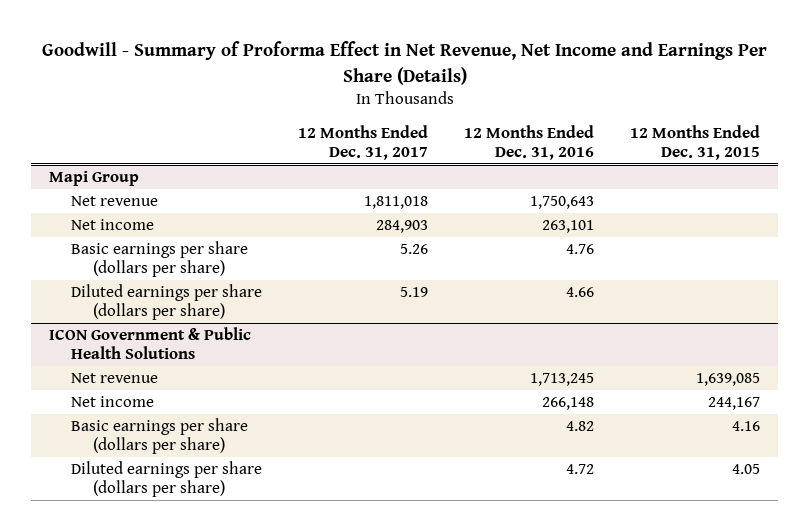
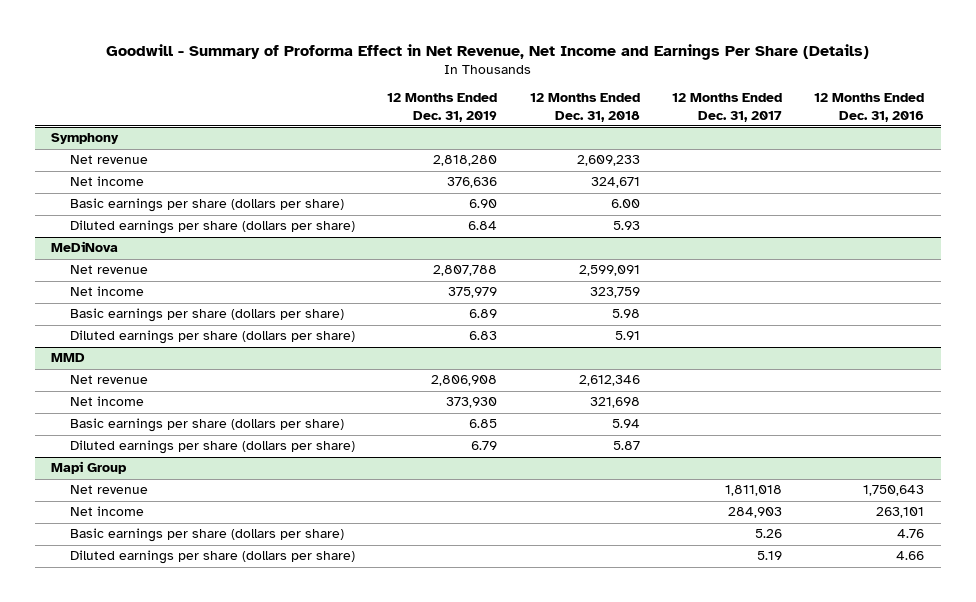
- | 12 Months Ended Dec. 31, 2017 | 12 Months Ended Dec. 31, 2016 | 12 Months Ended Dec. 31, 2015
+ | 12 Months Ended Dec. 31, 2019 | 12 Months Ended Dec. 31, 2018 | 12 Months Ended Dec. 31, 2017 | 12 Months Ended Dec. 31, 2016
+ Symphony
+ Net revenue | 2,818,280 | 2,609,233 | |
+ Net income | 376,636 | 324,671 | |
+ Basic earnings per share (dollars per share) | 6.90 | 6.00 | |
+ Diluted earnings per share (dollars per share) | 6.84 | 5.93 | |
+ MeDiNova
+ Net revenue | 2,807,788 | 2,599,091 | |
+ Net income | 375,979 | 323,759 | |
+ Basic earnings per share (dollars per share) | 6.89 | 5.98 | |
+ Diluted earnings per share (dollars per share) | 6.83 | 5.91 | |
+ MMD
+ Net revenue | 2,806,908 | 2,612,346 | |
+ Net income | 373,930 | 321,698 | |
+ Basic earnings per share (dollars per share) | 6.85 | 5.94 | |
+ Diluted earnings per share (dollars per share) | 6.79 | 5.87 | |
- ICON Government & Public Health Solutions
- Net revenue | | 1,713,245 | 1,639,085
- Net income | | 266,148 | 244,167
- Basic earnings per share (dollars per share) | | 4.82 | 4.16
- Diluted earnings per share (dollars per share) | | 4.72 | 4.05

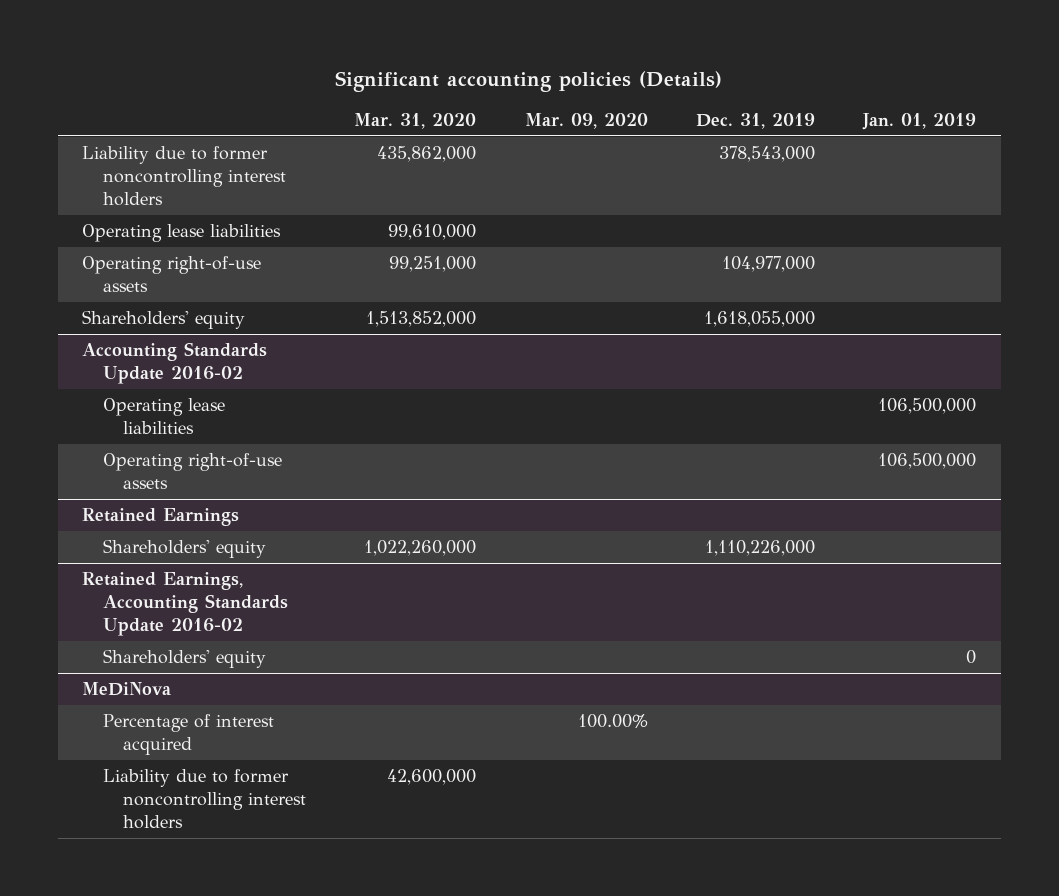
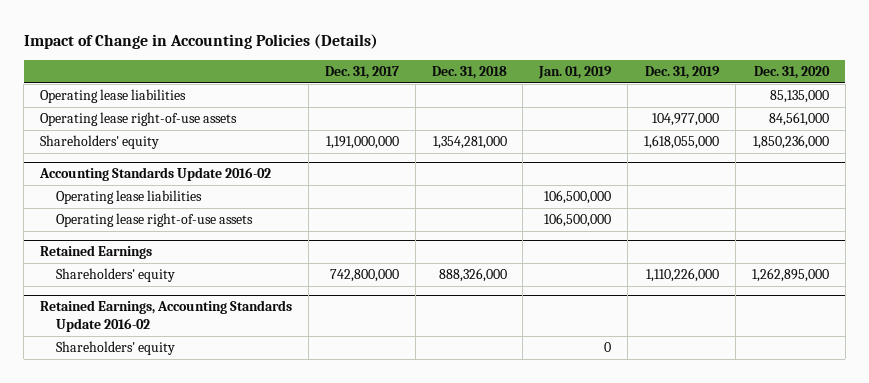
- Significant accounting policies (Details)
+ Impact of Change in Accounting Policies (Details)
- | Mar. 31, 2020 | Mar. 09, 2020 | Dec. 31, 2019 | Jan. 01, 2019
+ | Dec. 31, 2017 | Dec. 31, 2018 | Jan. 01, 2019 | Dec. 31, 2019 | Dec. 31, 2020
- Liability due to former noncontrolling interest holders | 435,862,000 | | 378,543,000 |
- Operating right-of-use assets | 99,251,000 | | 104,977,000 |
+ Operating lease right-of-use assets | | | | 104,977,000 | 84,561,000
@ Accounting Standards Update 2016-02
- Operating right-of-use assets | | | | 106,500,000
+ Operating lease right-of-use assets | | | 106,500,000 | |
- MeDiNova
- Percentage of interest acquired | | 100.00% | |
- Liability due to former noncontrolling interest holders | 42,600,000 | | |

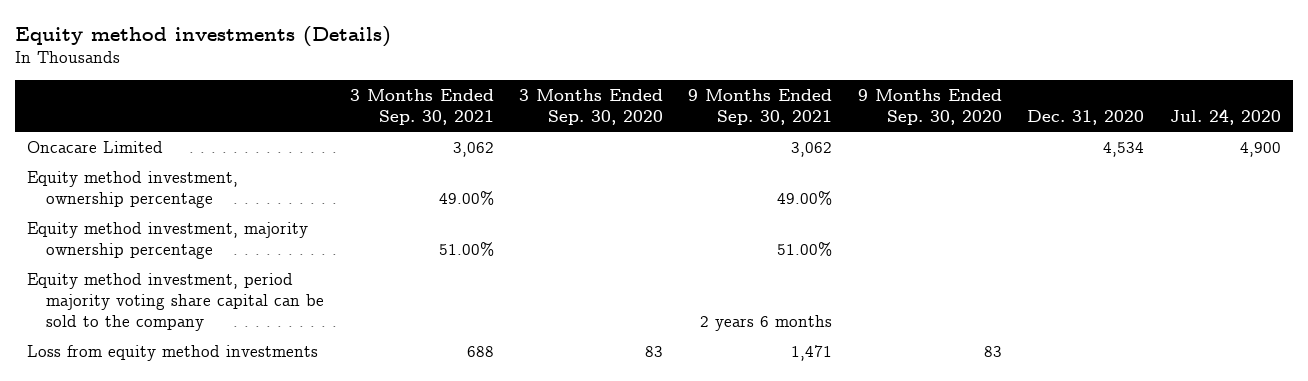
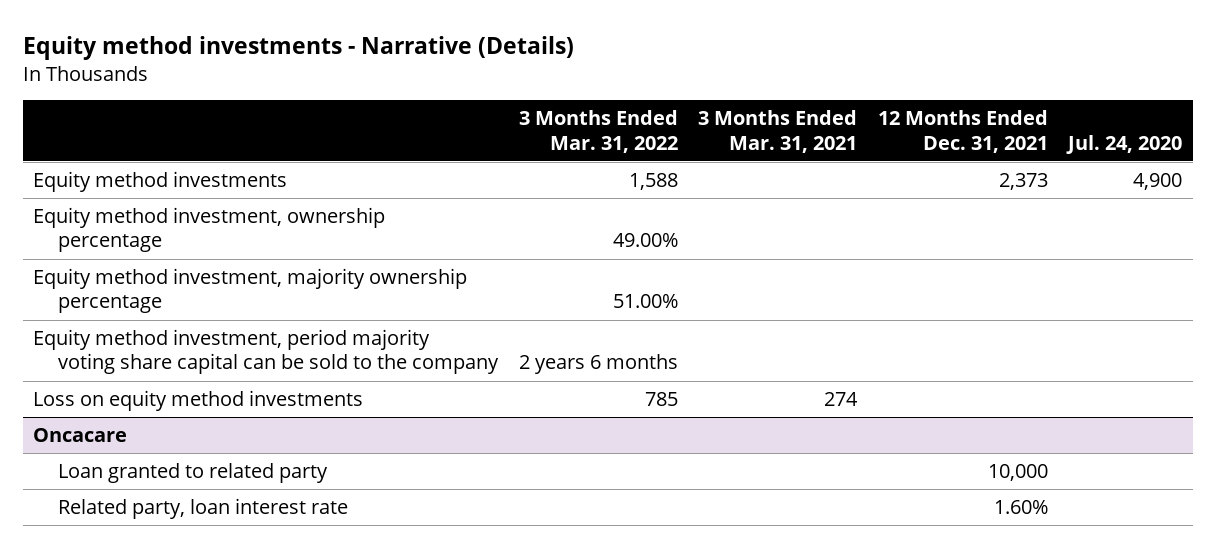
- Equity method investments (Details)
+ Equity method investments - Narrative (Details)
- | 3 Months Ended Sep. 30, 2021 | 3 Months Ended Sep. 30, 2020 | 9 Months Ended Sep. 30, 2021 | 9 Months Ended Sep. 30, 2020 | Dec. 31, 2020 | Jul. 24, 2020
+ | 3 Months Ended Mar. 31, 2022 | 3 Months Ended Mar. 31, 2021 | 12 Months Ended Dec. 31, 2021 | Jul. 24, 2020
- Oncacare Limited | 3,062 | | 3,062 | | 4,534 | 4,900
+ Equity method investments | 1,588 | | 2,373 | 4,900
- Loss from equity method investments | 688 | 83 | 1,471 | 83 | |
+ Loss on equity method investments | 785 | 274 | |
+ Oncacare
+ Loan granted to related party | | | 10,000 |
+ Related party, loan interest rate | | | 1.60% |

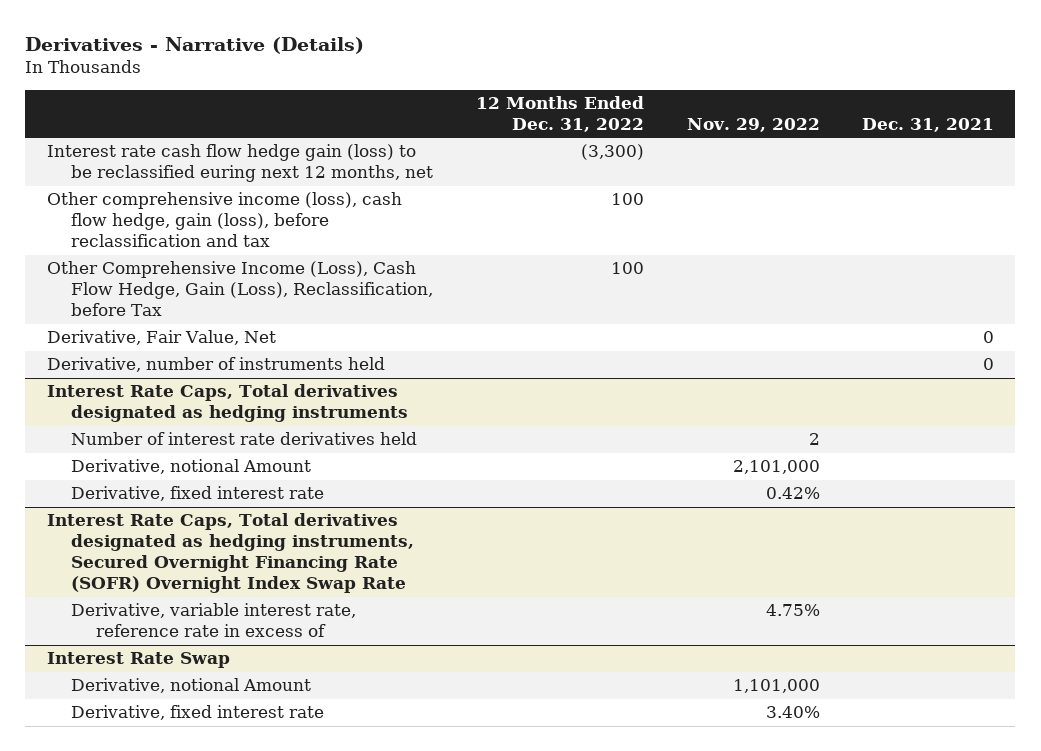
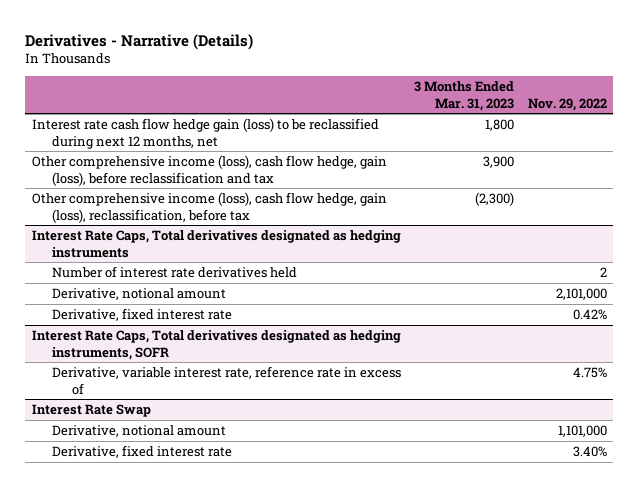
- | 12 Months Ended Dec. 31, 2022 | Nov. 29, 2022 | Dec. 31, 2021
+ | 3 Months Ended Mar. 31, 2023 | Nov. 29, 2022
- Interest rate cash flow hedge gain (loss) to be reclassified euring next 12 months, net | (3,300) | |
+ Interest rate cash flow hedge gain (loss) to be reclassified during next 12 months, net | 1,800 |
- Other Comprehensive Income (Loss), Cash Flow Hedge, Gain (Loss), Reclassification, before Tax | 100 | |
- Derivative, Fair Value, Net | | | 0
- Derivative, number of instruments held | | | 0
+ Other comprehensive income (loss), cash flow hedge, gain (loss), reclassification, before tax | (2,300) |
@ Interest Rate Caps, Total derivatives designated as hedging instruments
- Derivative, notional Amount | | 2,101,000 |
+ Derivative, notional amount | | 2,101,000
- Interest Rate Caps, Total derivatives designated as hedging instruments, Secured Overnight Financing Rate (SOFR) Overnight Index Swap Rate
+ Interest Rate Caps, Total derivatives designated as hedging instruments, SOFR
@ Interest Rate Swap
- Derivative, notional Amount | | 1,101,000 |
+ Derivative, notional amount | | 1,101,000

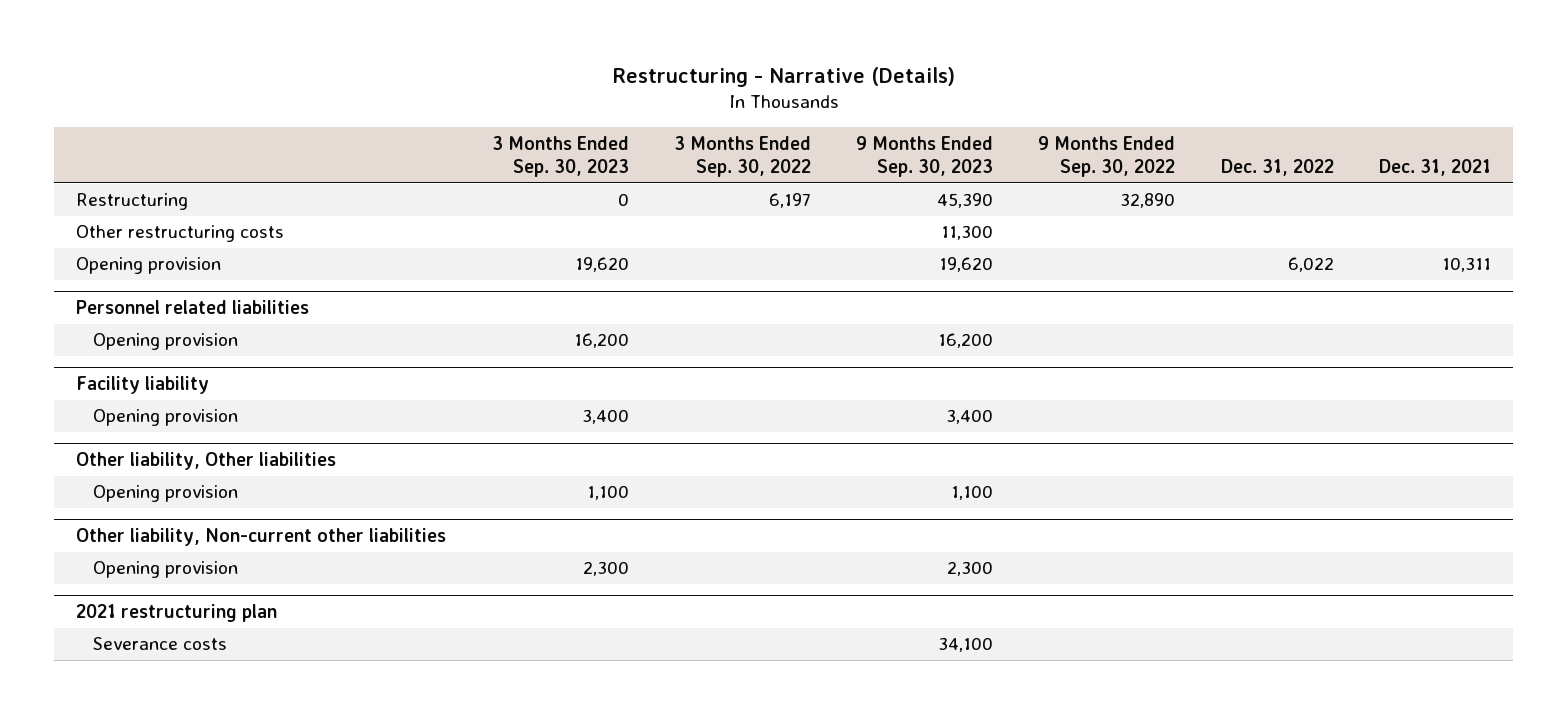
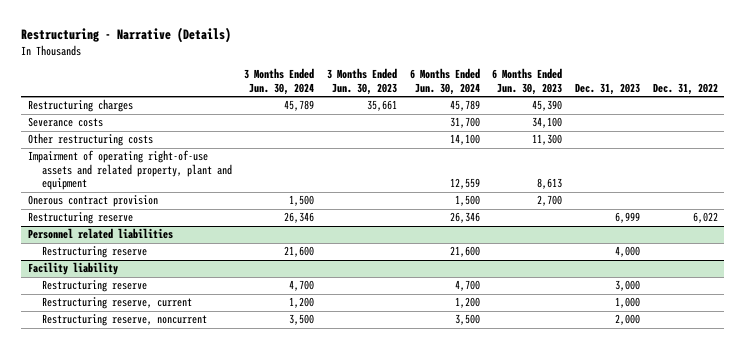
- | 3 Months Ended Sep. 30, 2023 | 3 Months Ended Sep. 30, 2022 | 9 Months Ended Sep. 30, 2023 | 9 Months Ended Sep. 30, 2022 | Dec. 31, 2022 | Dec. 31, 2021
+ | 3 Months Ended Jun. 30, 2024 | 3 Months Ended Jun. 30, 2023 | 6 Months Ended Jun. 30, 2024 | 6 Months Ended Jun. 30, 2023 | Dec. 31, 2023 | Dec. 31, 2022
- Restructuring | 0 | 6,197 | 45,390 | 32,890 | |
+ Restructuring charges | 45,789 | 35,661 | 45,789 | 45,390 | |
+ Severance costs | | | 31,700 | 34,100 | |
- Opening provision | 19,620 | | 19,620 | | 6,022 | 10,311
+ Impairment of operating right-of-use assets and related property, plant and equipment | | | 12,559 | 8,613 | |
+ Onerous contract provision | 1,500 | | 1,500 | 2,700 | |
+ Restructuring reserve | 26,346 | | 26,346 | | 6,999 | 6,022
@ Personnel related liabilities
- Opening provision | 16,200 | | 16,200 | | |
+ Restructuring reserve | 21,600 | | 21,600 | | 4,000 |
@ Facility liability
- Opening provision | 3,400 | | 3,400 | | |
- Other liability, Other liabilities
- Opening provision | 1,100 | | 1,100 | | |
- Other liability, Non-current other liabilities
- Opening provision | 2,300 | | 2,300 | | |
- 2021 restructuring plan
- Severance costs | | | 34,100 | | |
@ Facility liability
+ Restructuring reserve | 4,700 | | 4,700 | | 3,000 |
+ Restructuring reserve, current | 1,200 | | 1,200 | | 1,000 |
+ Restructuring reserve, noncurrent | 3,500 | | 3,500 | | 2,000 |

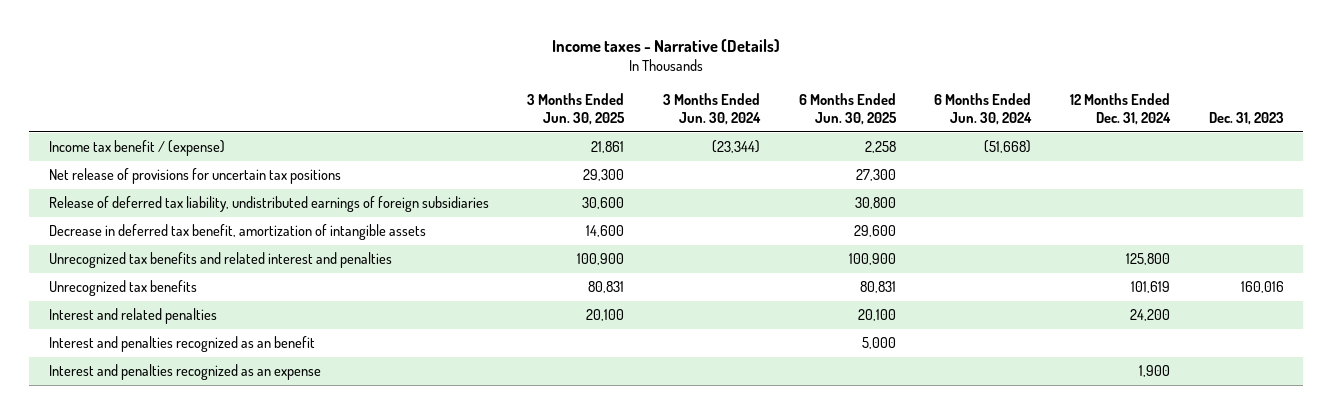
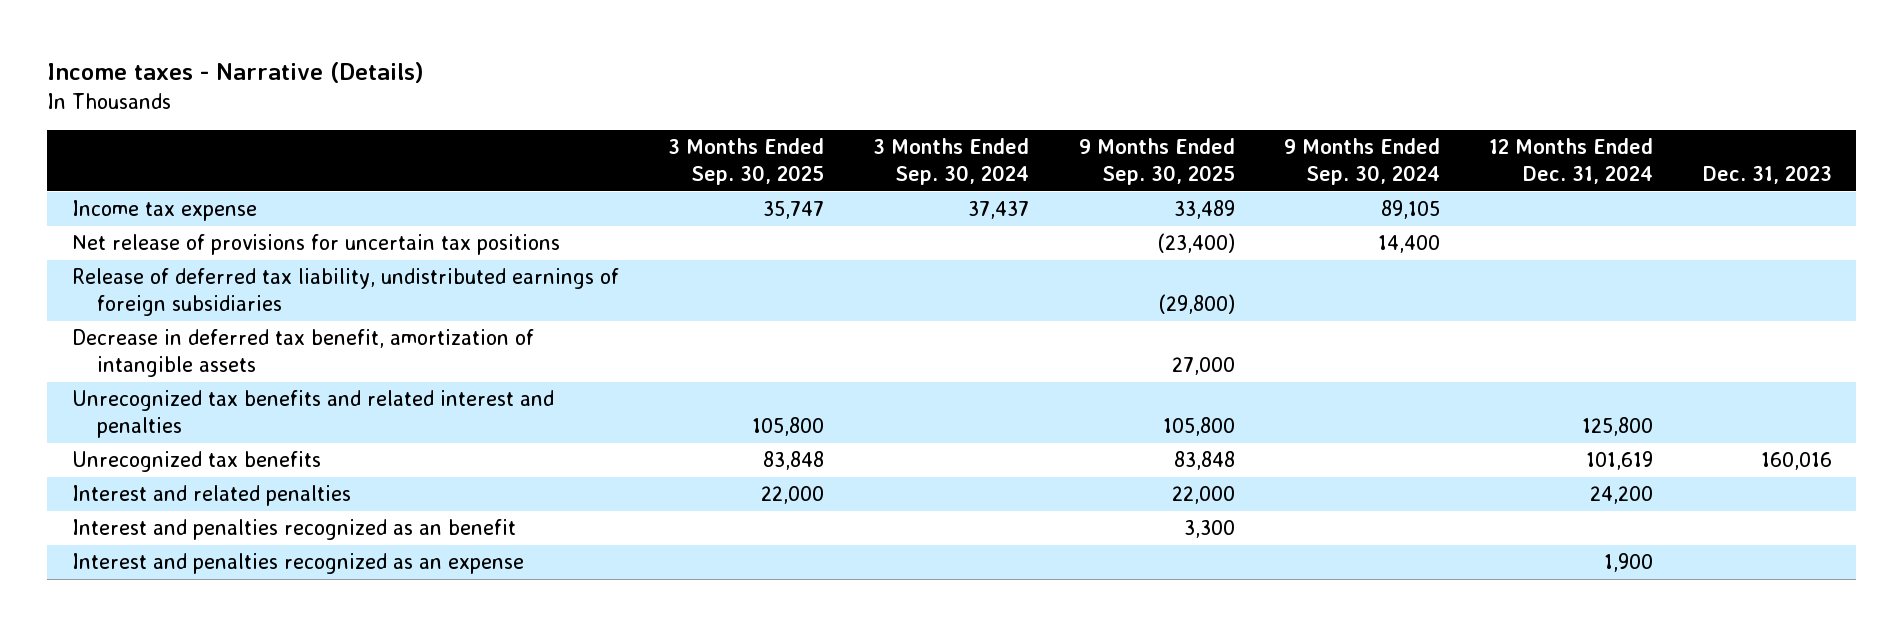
- | 3 Months Ended Jun. 30, 2025 | 3 Months Ended Jun. 30, 2024 | 6 Months Ended Jun. 30, 2025 | 6 Months Ended Jun. 30, 2024 | 12 Months Ended Dec. 31, 2024 | Dec. 31, 2023
+ | 3 Months Ended Sep. 30, 2025 | 3 Months Ended Sep. 30, 2024 | 9 Months Ended Sep. 30, 2025 | 9 Months Ended Sep. 30, 2024 | 12 Months Ended Dec. 31, 2024 | Dec. 31, 2023
- Income tax benefit / (expense) | 21,861 | (23,344) | 2,258 | (51,668) | |
+ Income tax expense | 35,747 | 37,437 | 33,489 | 89,105 | |

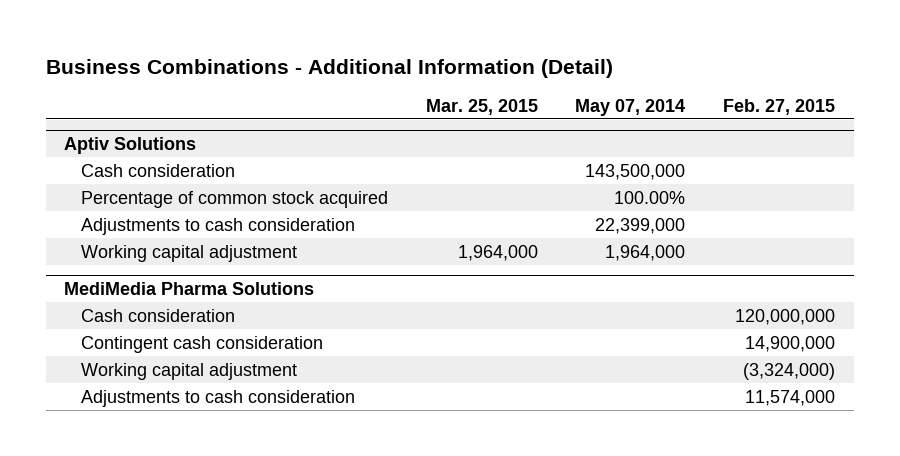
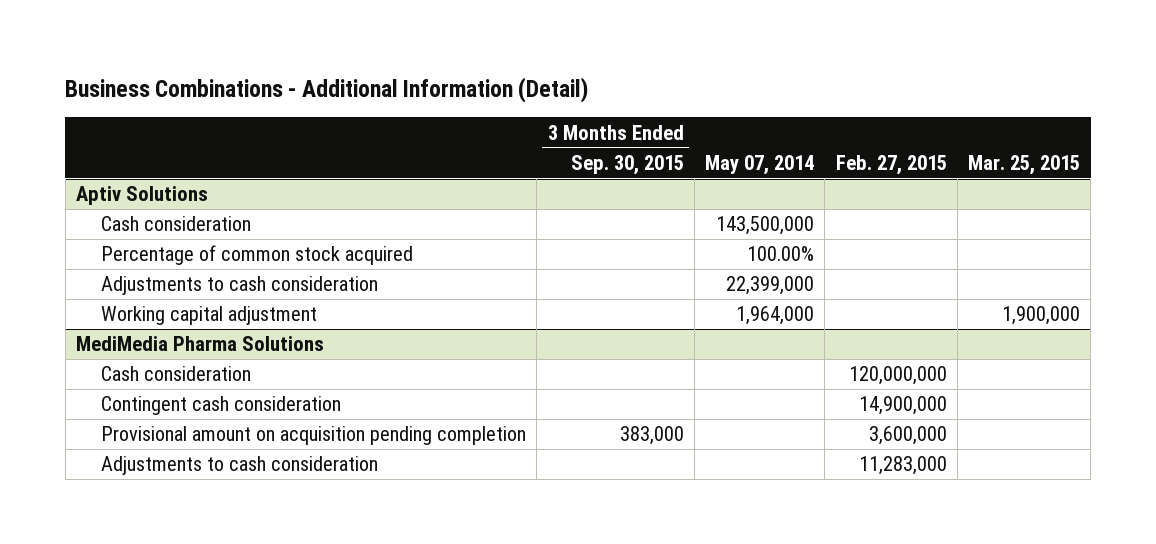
- | Mar. 25, 2015 | May 07, 2014 | Feb. 27, 2015
+ | 3 Months Ended Sep. 30, 2015 | May 07, 2014 | Feb. 27, 2015 | Mar. 25, 2015
@ Aptiv Solutions
- Working capital adjustment | 1,964,000 | 1,964,000 |
+ Working capital adjustment | | 1,964,000 | | 1,900,000
@ MediMedia Pharma Solutions
- Working capital adjustment | | | (3,324,000)
- Adjustments to cash consideration | | | 11,574,000
+ Provisional amount on acquisition pending completion | 383,000 | | 3,600,000 |
+ Adjustments to cash consideration | | | 11,283,000 |

